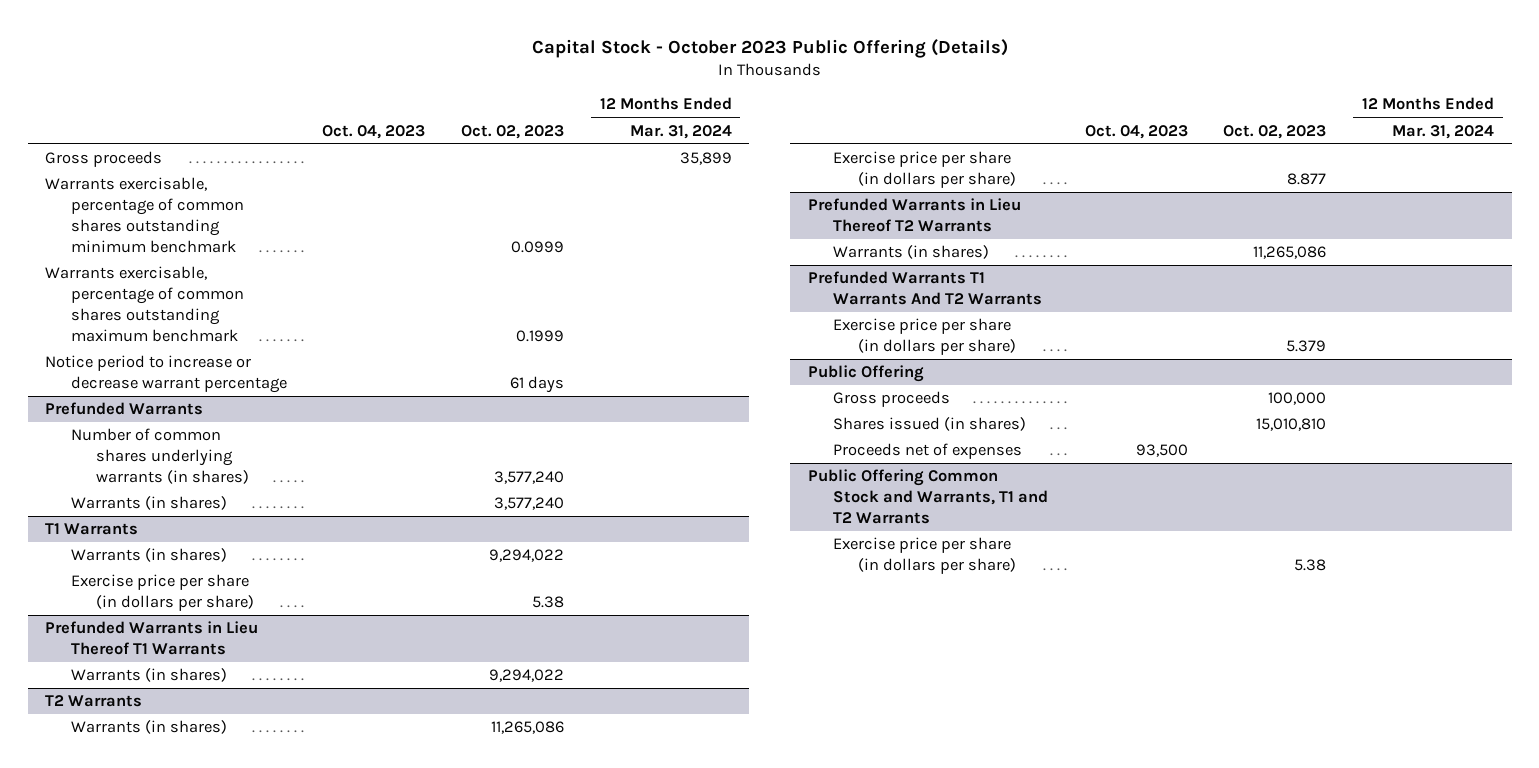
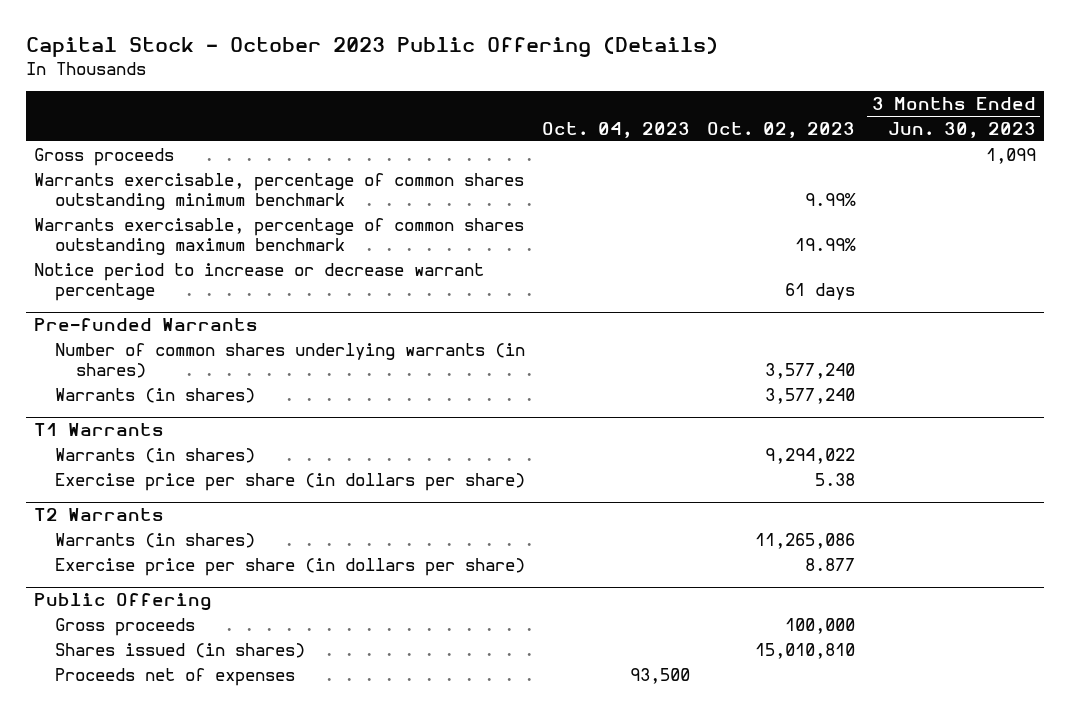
- | Oct. 04, 2023 | Oct. 02, 2023 | 12 Months Ended Mar. 31, 2024
+ | Oct. 04, 2023 | Oct. 02, 2023 | 3 Months Ended Jun. 30, 2023
- Warrants exercisable, percentage of common shares outstanding minimum benchmark | | 0.0999 |
- Warrants exercisable, percentage of common shares outstanding maximum benchmark | | 0.1999 |
+ Warrants exercisable, percentage of common shares outstanding minimum benchmark | | 9.99% |
+ Warrants exercisable, percentage of common shares outstanding maximum benchmark | | 19.99% |
- Prefunded Warrants
+ Pre-funded Warrants
- Prefunded Warrants in Lieu Thereof T1 Warrants
- Warrants (in shares) | | 9,294,022 |
- Prefunded Warrants in Lieu Thereof T2 Warrants
- Warrants (in shares) | | 11,265,086 |
- Prefunded Warrants T1 Warrants And T2 Warrants
- Exercise price per share (in dollars per share) | | 5.379 |
- Public Offering Common Stock and Warrants, T1 and T2 Warrants
- Exercise price per share (in dollars per share) | | 5.38 |

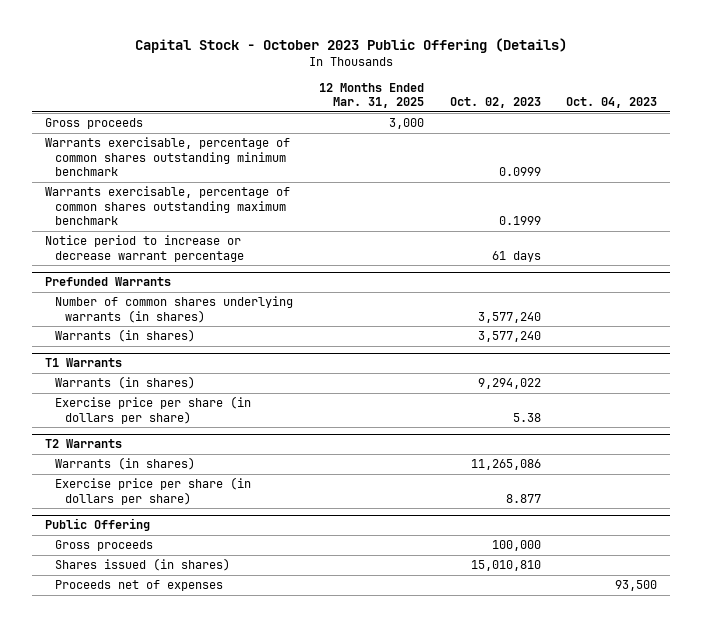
- | Oct. 04, 2023 | Oct. 02, 2023 | 3 Months Ended Jun. 30, 2023
+ | 12 Months Ended Mar. 31, 2025 | Oct. 02, 2023 | Oct. 04, 2023
- Warrants exercisable, percentage of common shares outstanding minimum benchmark | | 9.99% |
- Warrants exercisable, percentage of common shares outstanding maximum benchmark | | 19.99% |
+ Warrants exercisable, percentage of common shares outstanding minimum benchmark | | 0.0999 |
+ Warrants exercisable, percentage of common shares outstanding maximum benchmark | | 0.1999 |
- Pre-funded Warrants
+ Prefunded Warrants

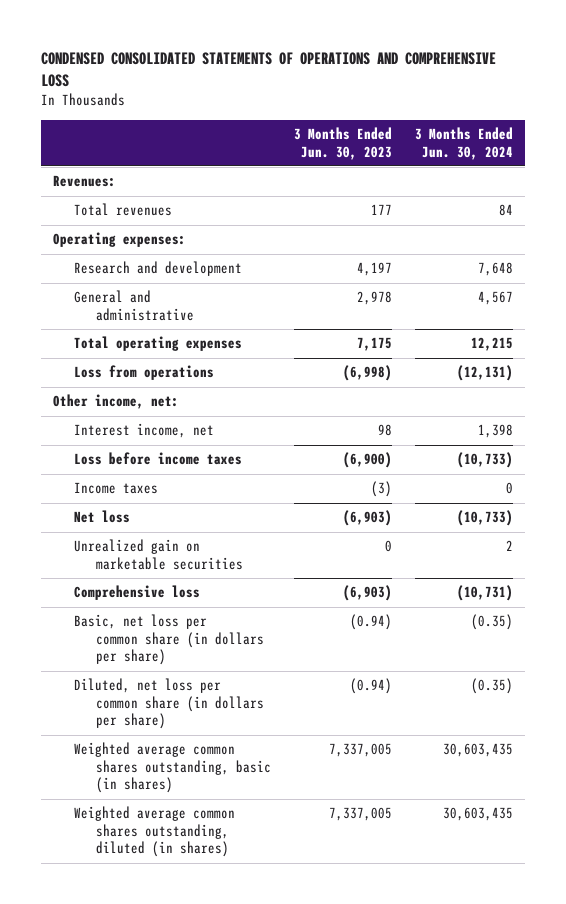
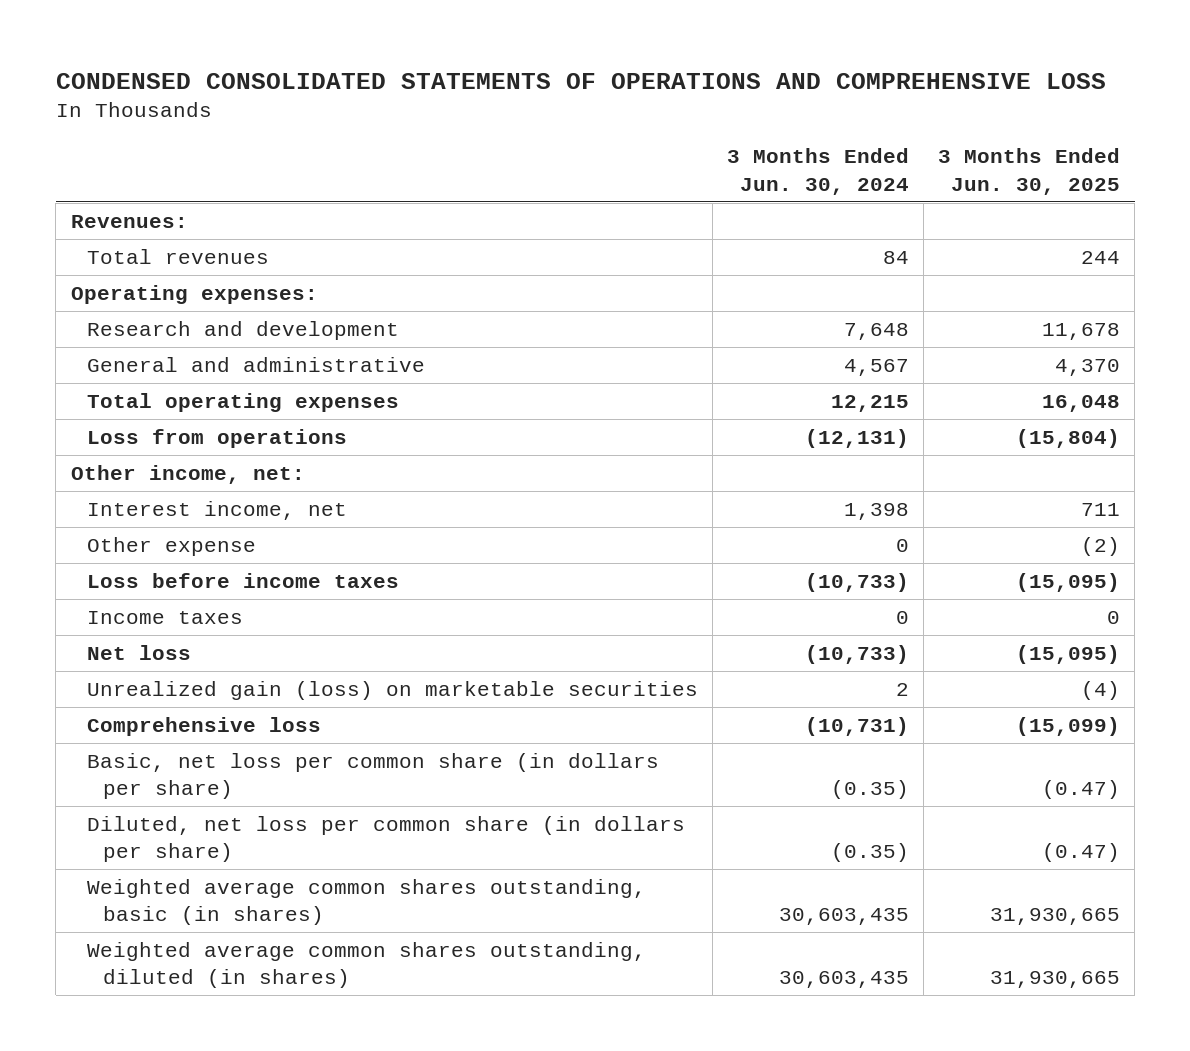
- | 3 Months Ended Jun. 30, 2023 | 3 Months Ended Jun. 30, 2024
+ | 3 Months Ended Jun. 30, 2024 | 3 Months Ended Jun. 30, 2025
+ Other expense | 0 | (2)
- Unrealized gain on marketable securities | 0 | 2
+ Unrealized gain (loss) on marketable securities | 2 | (4)

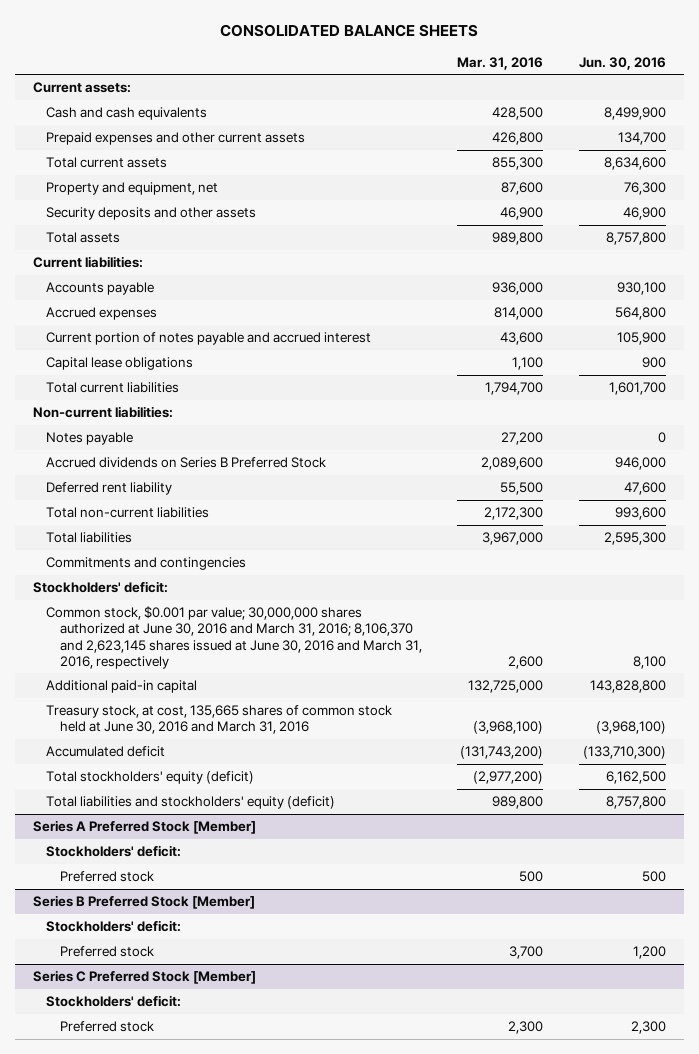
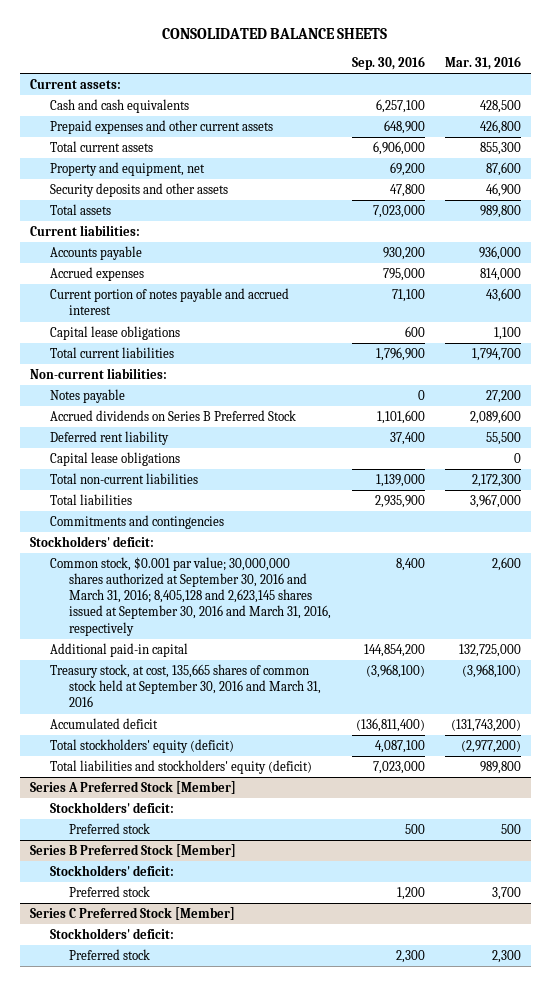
- | Mar. 31, 2016 | Jun. 30, 2016
+ | Sep. 30, 2016 | Mar. 31, 2016
+ Capital lease obligations | | 0
- Common stock, $0.001 par value; 30,000,000 shares authorized at June 30, 2016 and March 31, 2016; 8,106,370 and 2,623,145 shares issued at June 30, 2016 and March 31, 2016, respectively | 2,600 | 8,100
+ Common stock, $0.001 par value; 30,000,000 shares authorized at September 30, 2016 and March 31, 2016; 8,405,128 and 2,623,145 shares issued at September 30, 2016 and March 31, 2016, respectively | 8,400 | 2,600
- Treasury stock, at cost, 135,665 shares of common stock held at June 30, 2016 and March 31, 2016 | (3,968,100) | (3,968,100)
+ Treasury stock, at cost, 135,665 shares of common stock held at September 30, 2016 and March 31, 2016 | (3,968,100) | (3,968,100)

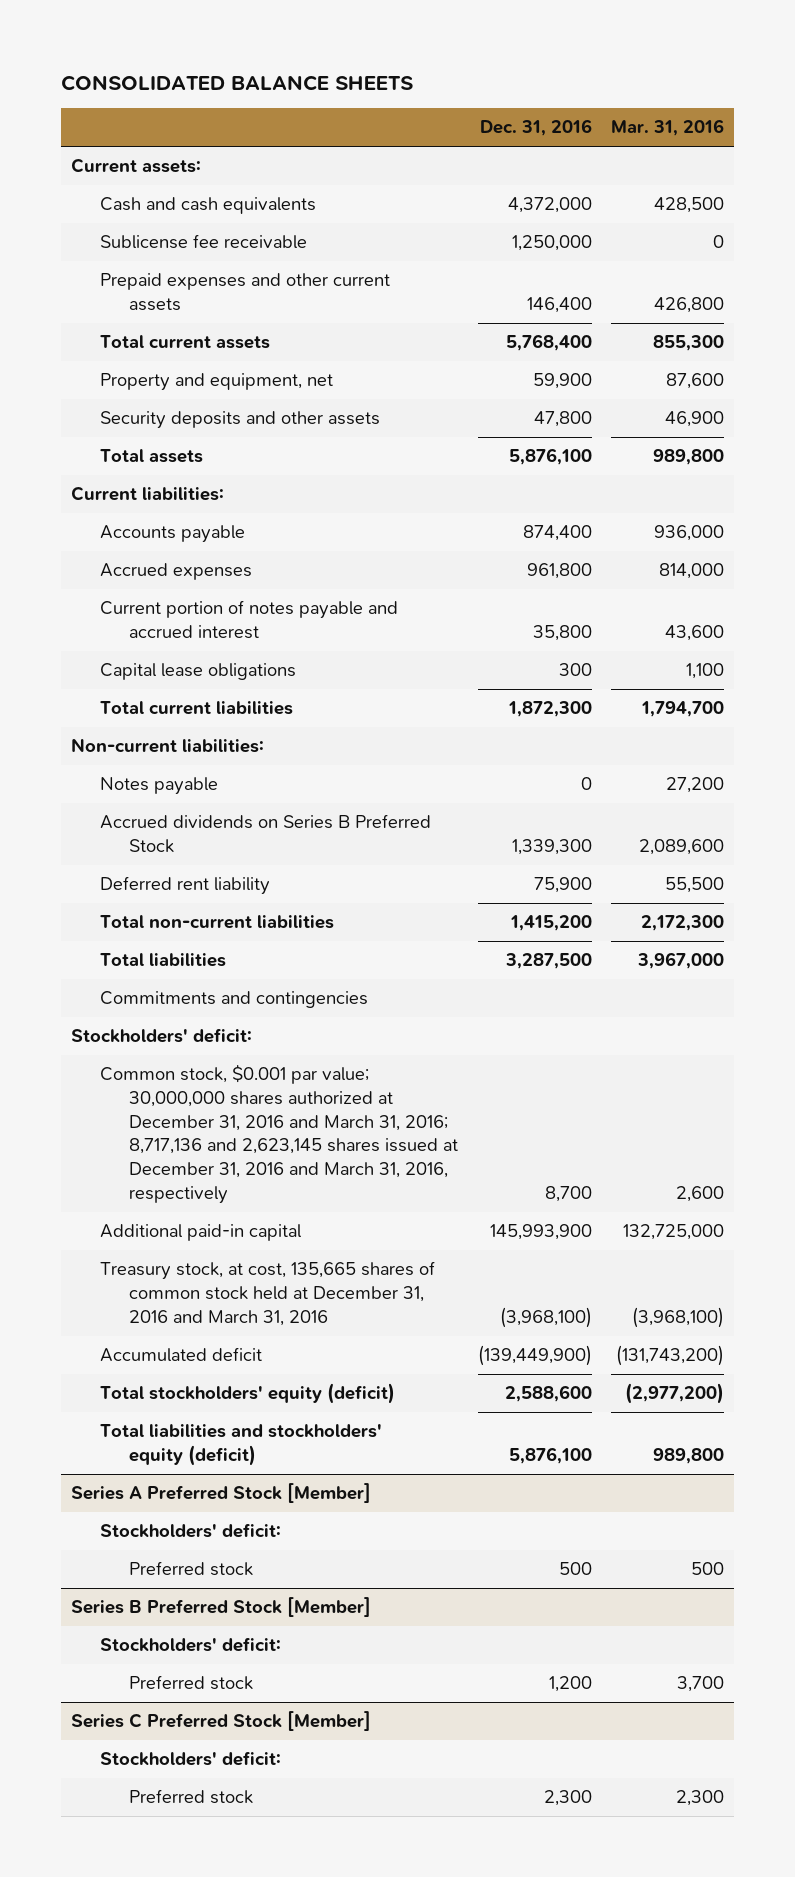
- | Sep. 30, 2016 | Mar. 31, 2016
+ | Dec. 31, 2016 | Mar. 31, 2016
+ Sublicense fee receivable | 1,250,000 | 0
- Capital lease obligations | | 0
- Common stock, $0.001 par value; 30,000,000 shares authorized at September 30, 2016 and March 31, 2016; 8,405,128 and 2,623,145 shares issued at September 30, 2016 and March 31, 2016, respectively | 8,400 | 2,600
+ Common stock, $0.001 par value; 30,000,000 shares authorized at December 31, 2016 and March 31, 2016; 8,717,136 and 2,623,145 shares issued at December 31, 2016 and March 31, 2016, respectively | 8,700 | 2,600
- Treasury stock, at cost, 135,665 shares of common stock held at September 30, 2016 and March 31, 2016 | (3,968,100) | (3,968,100)
+ Treasury stock, at cost, 135,665 shares of common stock held at December 31, 2016 and March 31, 2016 | (3,968,100) | (3,968,100)

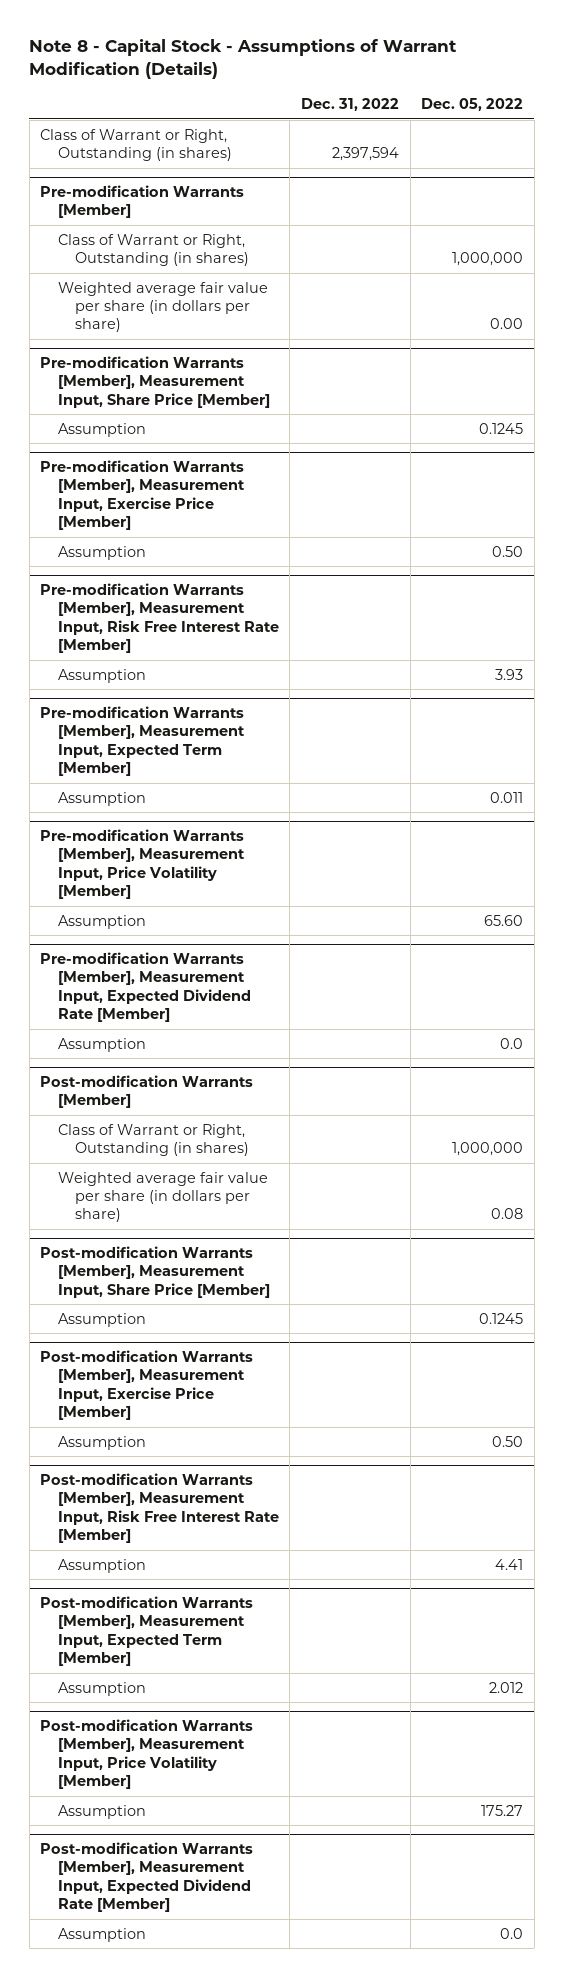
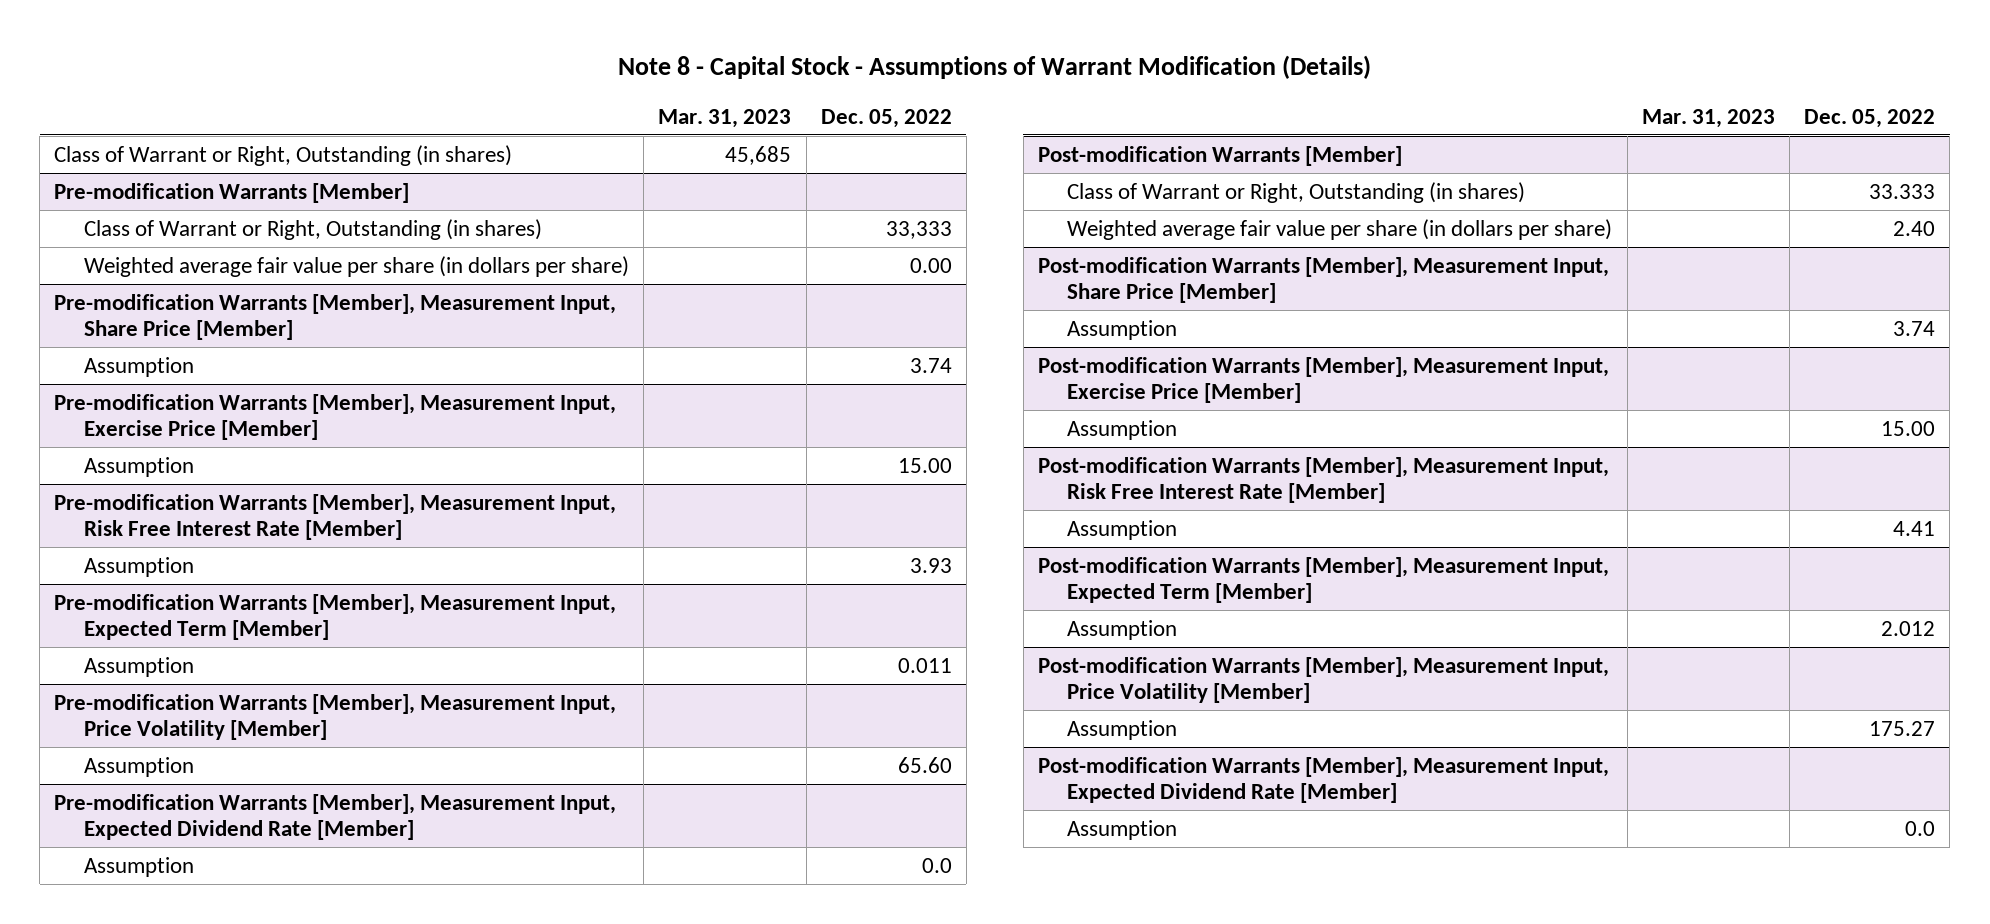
- | Dec. 31, 2022 | Dec. 05, 2022
+ | Mar. 31, 2023 | Dec. 05, 2022
@ Pre-modification Warrants [Member]
- Class of Warrant or Right, Outstanding (in shares) | | 1,000,000
+ Class of Warrant or Right, Outstanding (in shares) | | 33,333
@ Pre-modification Warrants [Member], Measurement Input, Share Price [Member]
- Assumption | | 0.1245
+ Assumption | | 3.74
@ Pre-modification Warrants [Member], Measurement Input, Exercise Price [Member]
- Assumption | | 0.50
+ Assumption | | 15.00
@ Post-modification Warrants [Member]
- Class of Warrant or Right, Outstanding (in shares) | | 1,000,000
- Weighted average fair value per share (in dollars per share) | | 0.08
+ Class of Warrant or Right, Outstanding (in shares) | | 33.333
+ Weighted average fair value per share (in dollars per share) | | 2.40
@ Post-modification Warrants [Member], Measurement Input, Share Price [Member]
- Assumption | | 0.1245
+ Assumption | | 3.74
@ Post-modification Warrants [Member], Measurement Input, Exercise Price [Member]
- Assumption | | 0.50
+ Assumption | | 15.00

